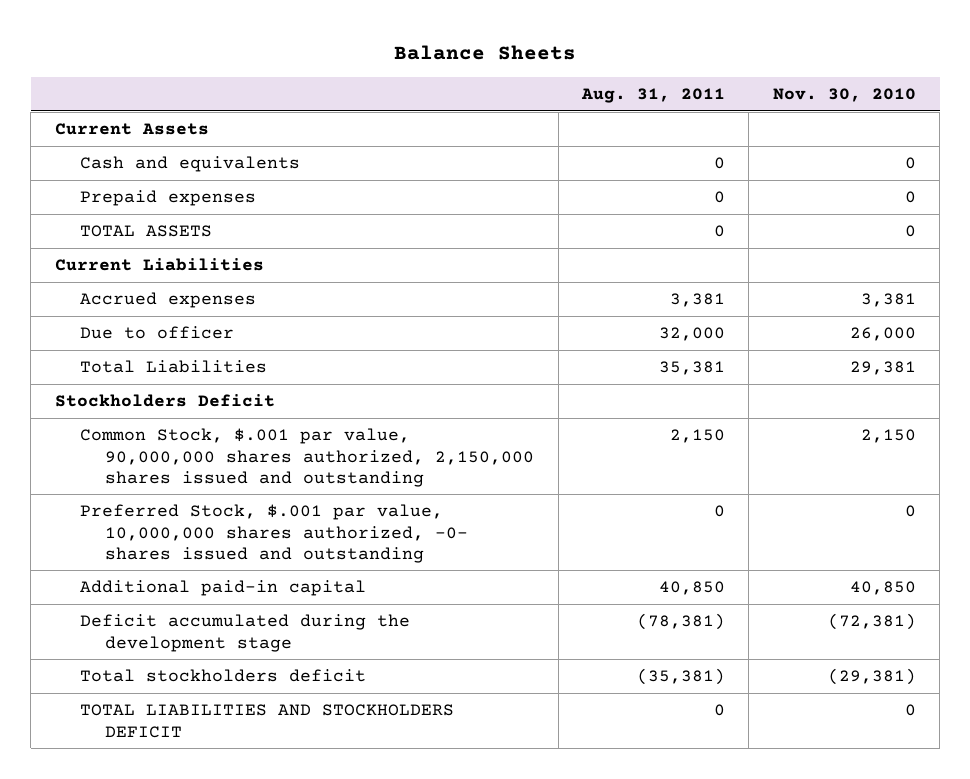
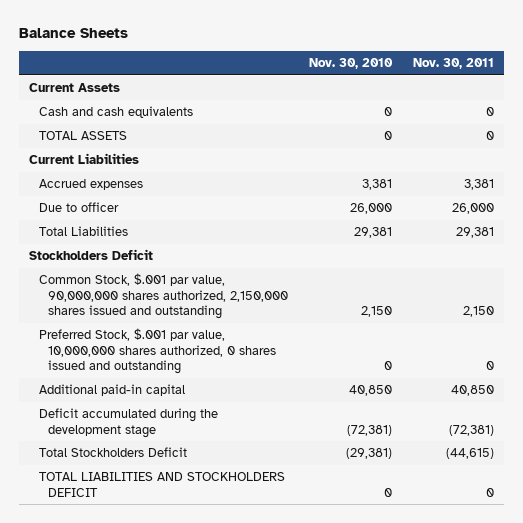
- | Aug. 31, 2011 | Nov. 30, 2010
+ | Nov. 30, 2010 | Nov. 30, 2011
- Cash and equivalents | 0 | 0
- Prepaid expenses | 0 | 0
+ Cash and cash equivalents | 0 | 0
- Preferred Stock, $.001 par value, 10,000,000 shares authorized, -0- shares issued and outstanding | 0 | 0
+ Preferred Stock, $.001 par value, 10,000,000 shares authorized, 0 shares issued and outstanding | 0 | 0
- Total stockholders deficit | (35,381) | (29,381)
+ Total Stockholders Deficit | (29,381) | (44,615)

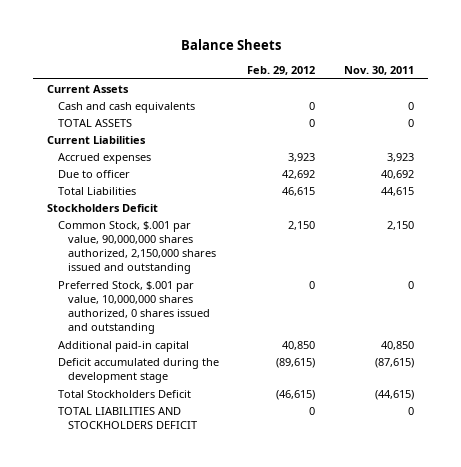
- | Nov. 30, 2010 | Nov. 30, 2011
+ | Feb. 29, 2012 | Nov. 30, 2011
- Accrued expenses | 3,381 | 3,381
- Due to officer | 26,000 | 26,000
- Total Liabilities | 29,381 | 29,381
+ Accrued expenses | 3,923 | 3,923
+ Due to officer | 42,692 | 40,692
+ Total Liabilities | 46,615 | 44,615
- Deficit accumulated during the development stage | (72,381) | (72,381)
+ Deficit accumulated during the development stage | (89,615) | (87,615)

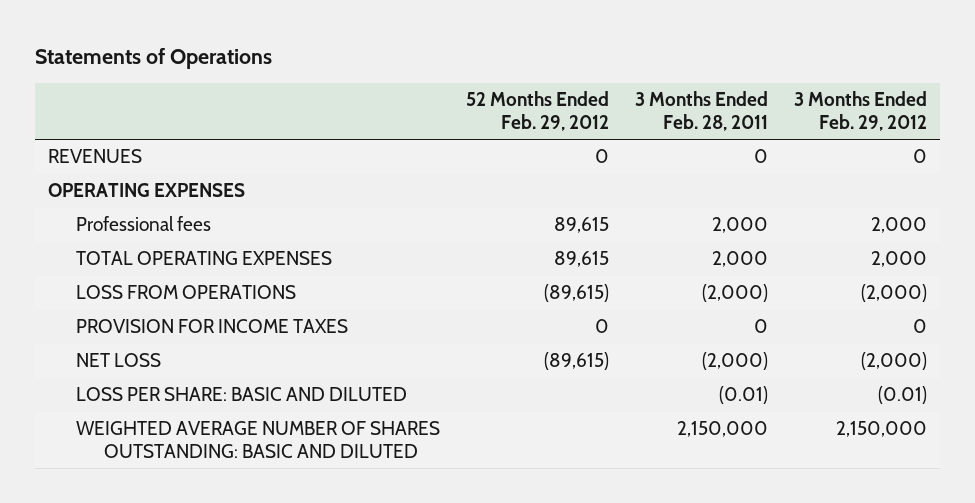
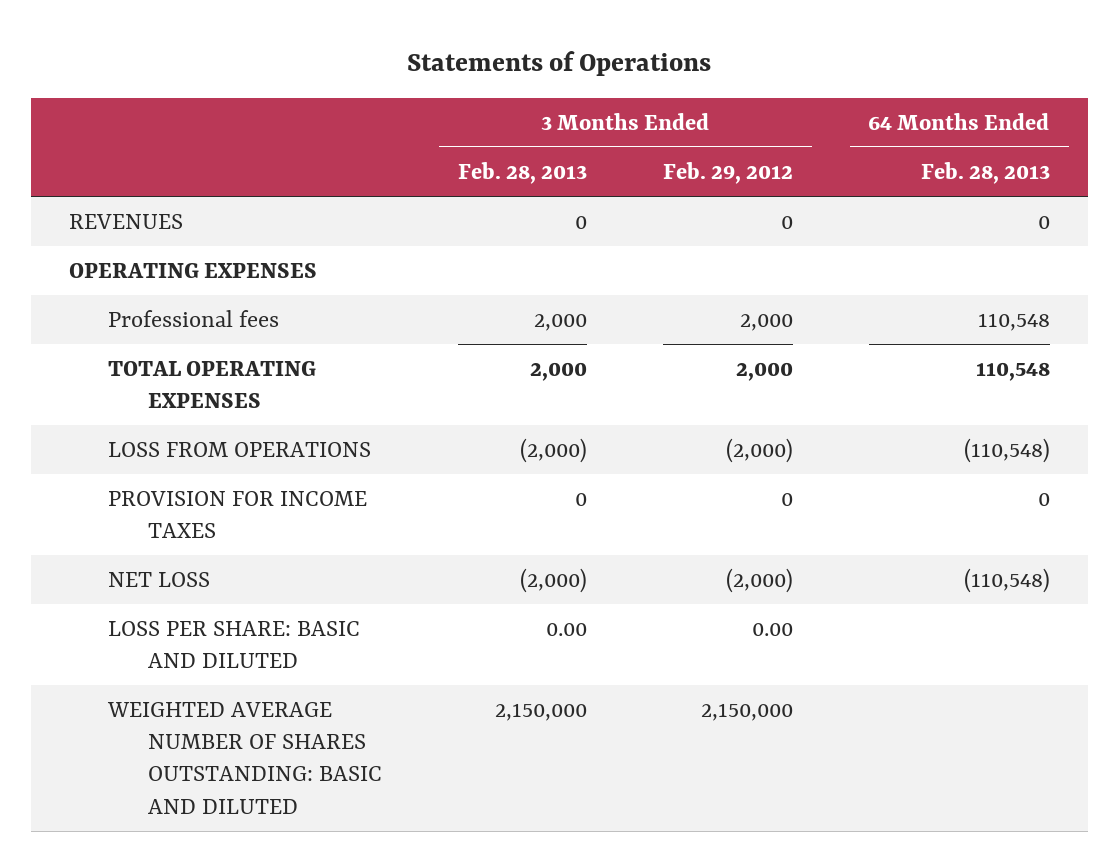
- | 52 Months Ended Feb. 29, 2012 | 3 Months Ended Feb. 28, 2011 | 3 Months Ended Feb. 29, 2012
+ | 3 Months Ended Feb. 28, 2013 | 3 Months Ended Feb. 29, 2012 | 64 Months Ended Feb. 28, 2013
- LOSS PER SHARE: BASIC AND DILUTED | | (0.01) | (0.01)
+ LOSS PER SHARE: BASIC AND DILUTED | 0.00 | 0.00 |

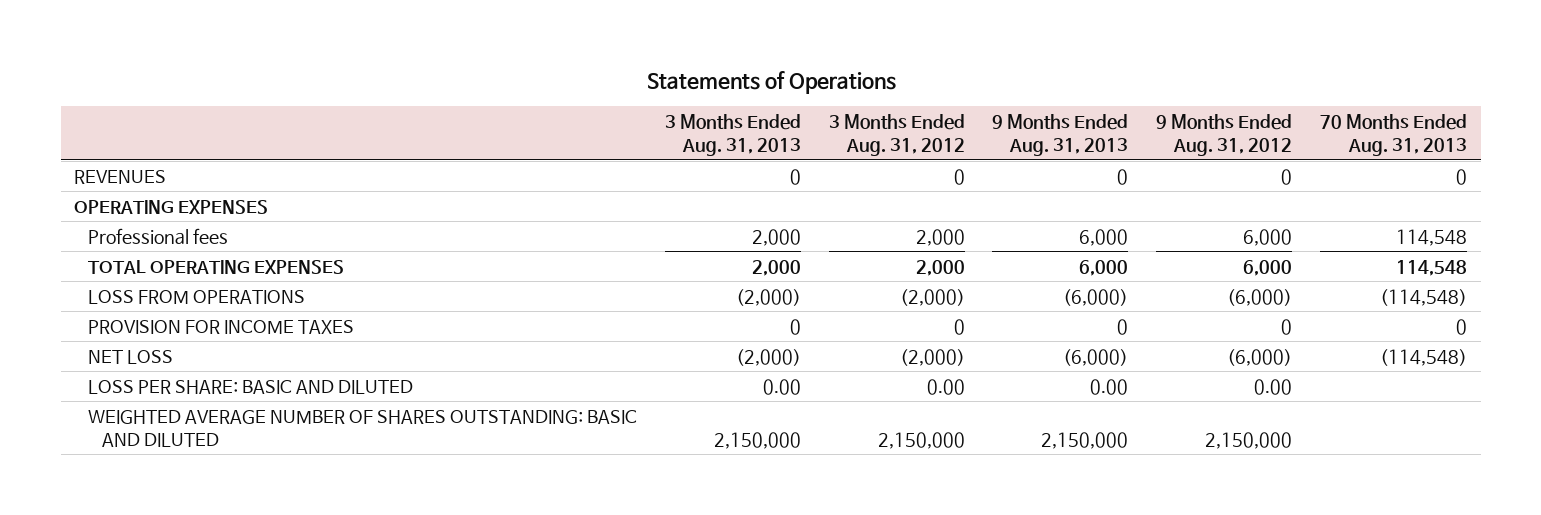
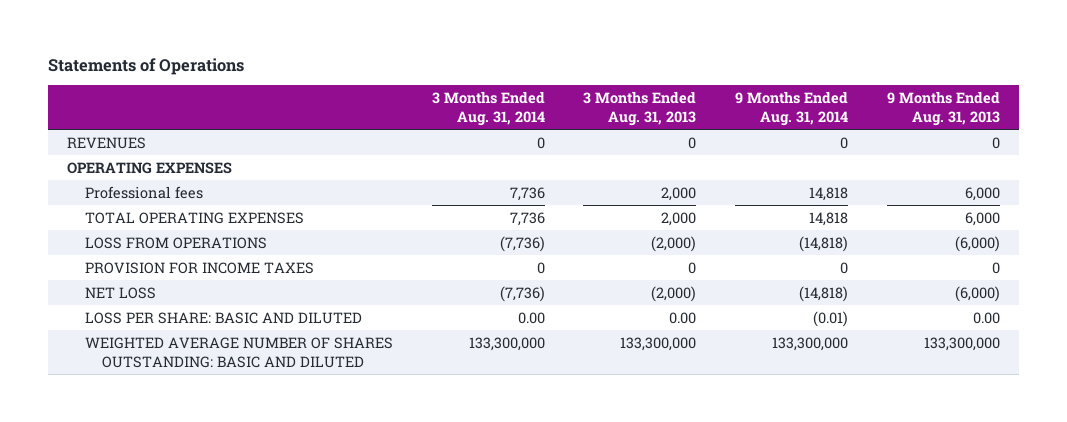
- | 3 Months Ended Aug. 31, 2013 | 3 Months Ended Aug. 31, 2012 | 9 Months Ended Aug. 31, 2013 | 9 Months Ended Aug. 31, 2012 | 70 Months Ended Aug. 31, 2013
+ | 3 Months Ended Aug. 31, 2014 | 3 Months Ended Aug. 31, 2013 | 9 Months Ended Aug. 31, 2014 | 9 Months Ended Aug. 31, 2013
- WEIGHTED AVERAGE NUMBER OF SHARES OUTSTANDING: BASIC AND DILUTED | 2,150,000 | 2,150,000 | 2,150,000 | 2,150,000 |
+ WEIGHTED AVERAGE NUMBER OF SHARES OUTSTANDING: BASIC AND DILUTED | 133,300,000 | 133,300,000 | 133,300,000 | 133,300,000

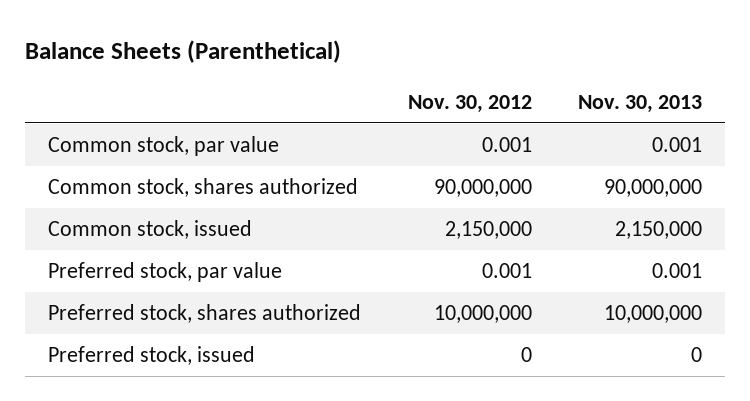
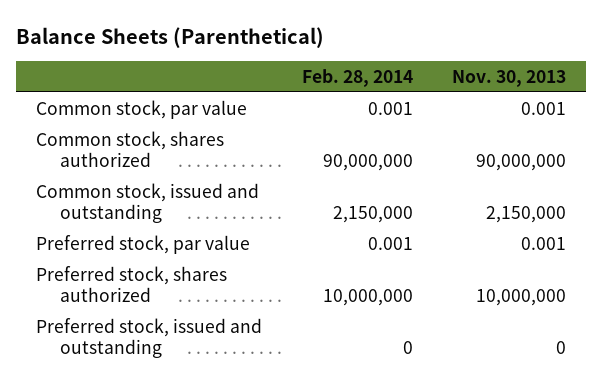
- | Nov. 30, 2012 | Nov. 30, 2013
+ | Feb. 28, 2014 | Nov. 30, 2013
- Common stock, issued | 2,150,000 | 2,150,000
+ Common stock, issued and outstanding | 2,150,000 | 2,150,000
- Preferred stock, issued | 0 | 0
+ Preferred stock, issued and outstanding | 0 | 0

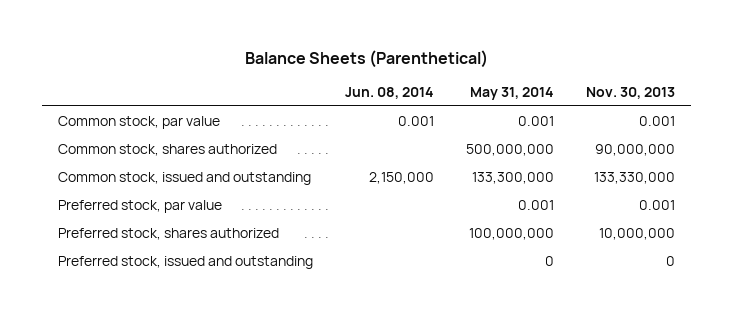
- | Feb. 28, 2014 | Nov. 30, 2013
+ | Jun. 08, 2014 | May 31, 2014 | Nov. 30, 2013
- Common stock, issued and outstanding | 2,150,000 | 2,150,000
+ Common stock, issued and outstanding | 2,150,000 | 133,300,000 | 133,330,000

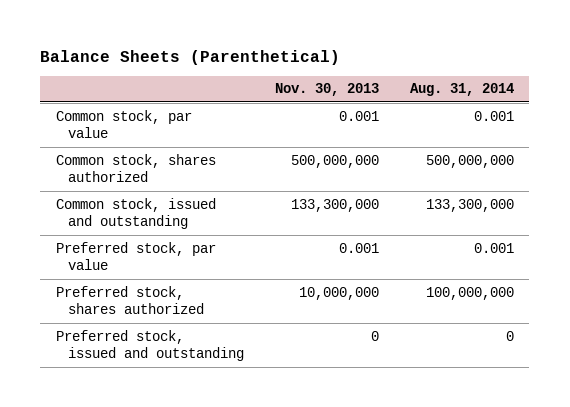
- | Jun. 08, 2014 | May 31, 2014 | Nov. 30, 2013
+ | Nov. 30, 2013 | Aug. 31, 2014
- Common stock, shares authorized | | 500,000,000 | 90,000,000
- Common stock, issued and outstanding | 2,150,000 | 133,300,000 | 133,330,000
+ Common stock, shares authorized | 500,000,000 | 500,000,000
+ Common stock, issued and outstanding | 133,300,000 | 133,300,000

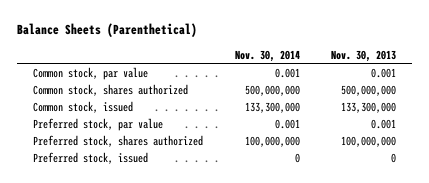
- | Nov. 30, 2013 | Aug. 31, 2014
+ | Nov. 30, 2014 | Nov. 30, 2013
- Common stock, issued and outstanding | 133,300,000 | 133,300,000
+ Common stock, issued | 133,300,000 | 133,300,000
- Preferred stock, shares authorized | 10,000,000 | 100,000,000
- Preferred stock, issued and outstanding | 0 | 0
+ Preferred stock, shares authorized | 100,000,000 | 100,000,000
+ Preferred stock, issued | 0 | 0

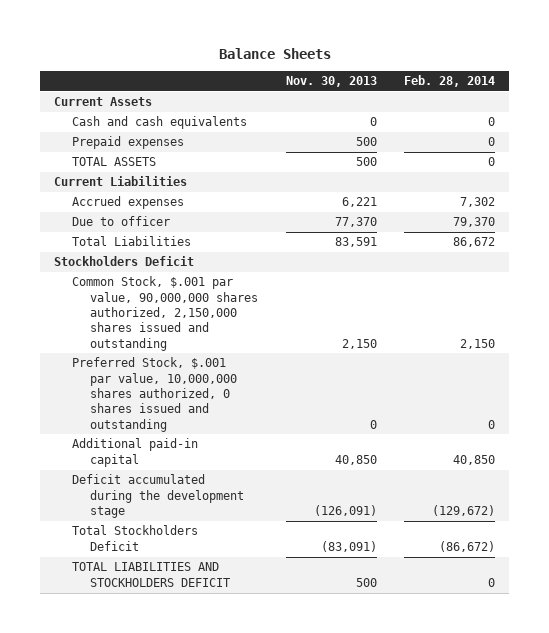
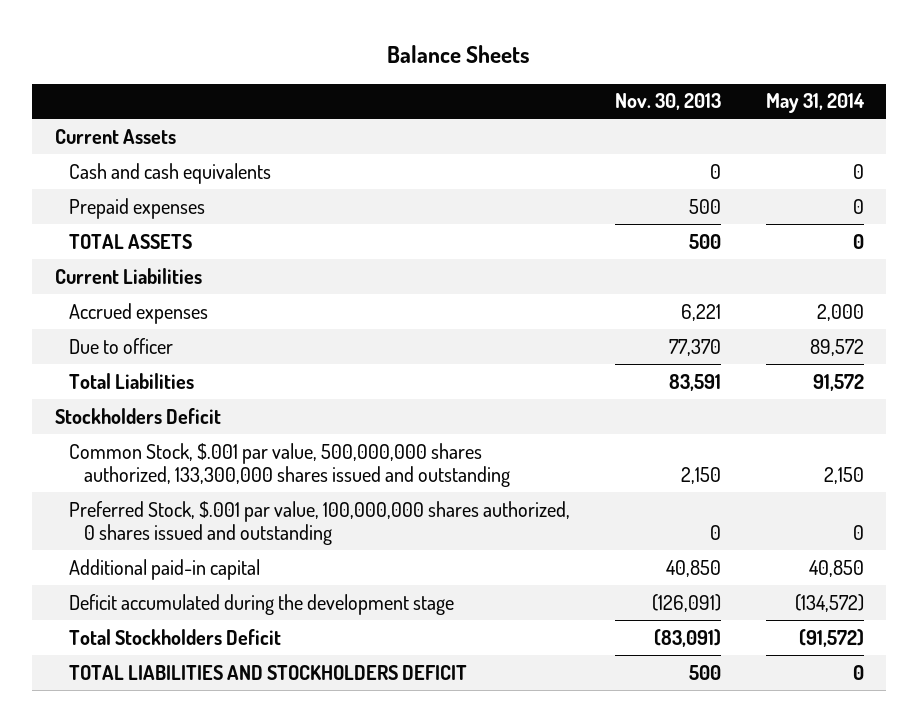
- | Nov. 30, 2013 | Feb. 28, 2014
+ | Nov. 30, 2013 | May 31, 2014
- Common Stock, $.001 par value, 90,000,000 shares authorized, 2,150,000 shares issued and outstanding | 2,150 | 2,150
- Preferred Stock, $.001 par value, 10,000,000 shares authorized, 0 shares issued and outstanding | 0 | 0
+ Common Stock, $.001 par value, 500,000,000 shares authorized, 133,300,000 shares issued and outstanding | 2,150 | 2,150
+ Preferred Stock, $.001 par value, 100,000,000 shares authorized, 0 shares issued and outstanding | 0 | 0

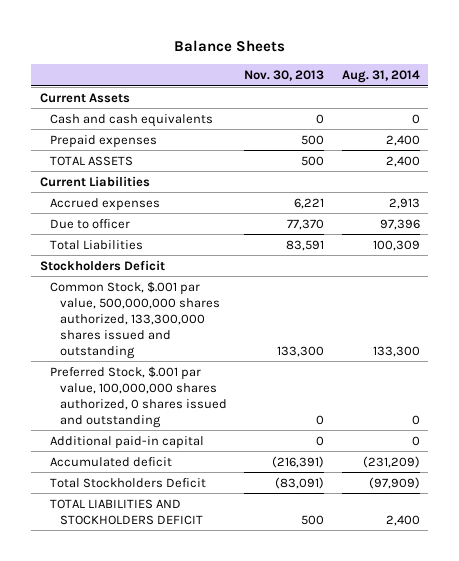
- | Nov. 30, 2013 | May 31, 2014
+ | Nov. 30, 2013 | Aug. 31, 2014
- Common Stock, $.001 par value, 500,000,000 shares authorized, 133,300,000 shares issued and outstanding | 2,150 | 2,150
+ Common Stock, $.001 par value, 500,000,000 shares authorized, 133,300,000 shares issued and outstanding | 133,300 | 133,300
- Additional paid-in capital | 40,850 | 40,850
- Deficit accumulated during the development stage | (126,091) | (134,572)
+ Additional paid-in capital | 0 | 0
+ Accumulated deficit | (216,391) | (231,209)

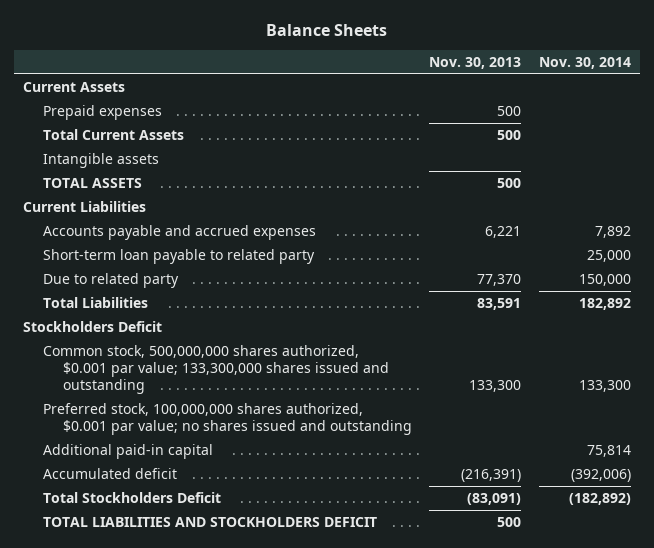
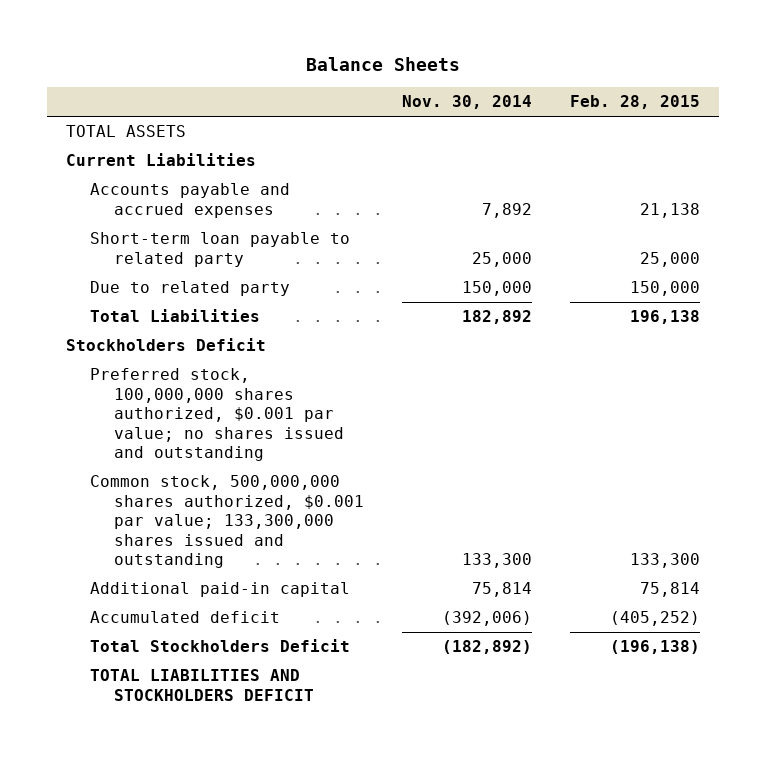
- | Nov. 30, 2013 | Nov. 30, 2014
+ | Nov. 30, 2014 | Feb. 28, 2015
- Current Assets
- Prepaid expenses | 500 |
- Total Current Assets | 500 |
- Intangible assets
moved down: Common stock, 500,000,000 shares authorized, $0.001 par value; 133,300,000 shares issued and outstanding | 133,300 | 133,300

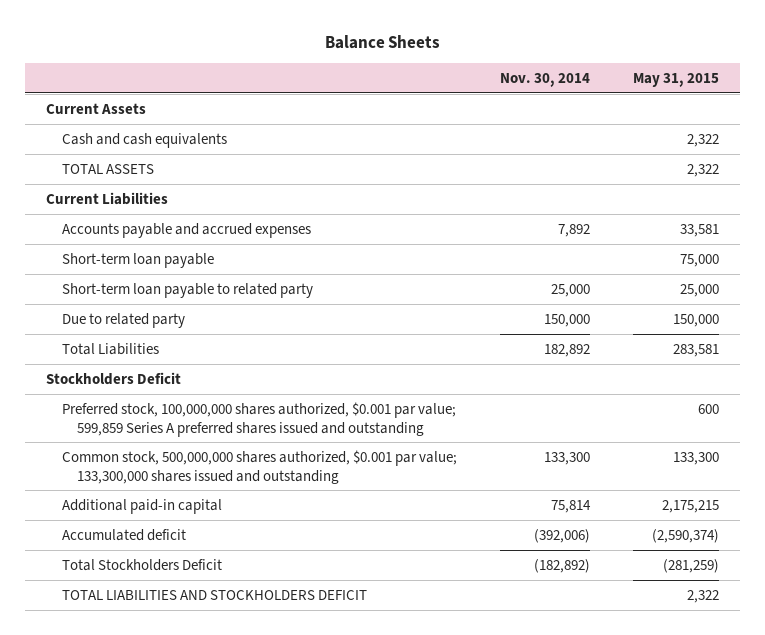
- | Nov. 30, 2014 | Feb. 28, 2015
+ | Nov. 30, 2014 | May 31, 2015
+ Current Assets
+ Cash and cash equivalents | | 2,322
+ Short-term loan payable | | 75,000
- Preferred stock, 100,000,000 shares authorized, $0.001 par value; no shares issued and outstanding
+ Preferred stock, 100,000,000 shares authorized, $0.001 par value; 599,859 Series A preferred shares issued and outstanding | | 600

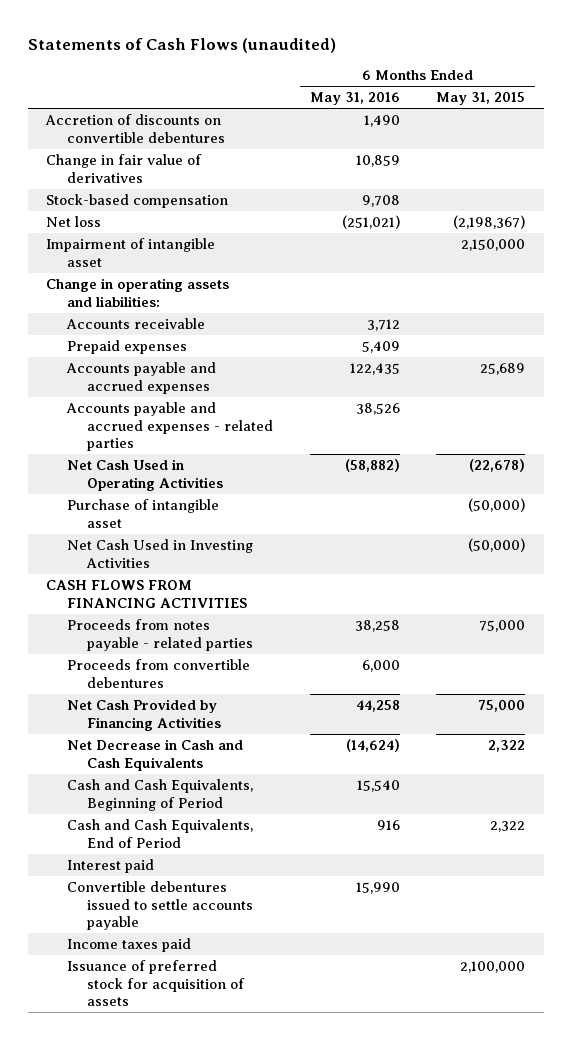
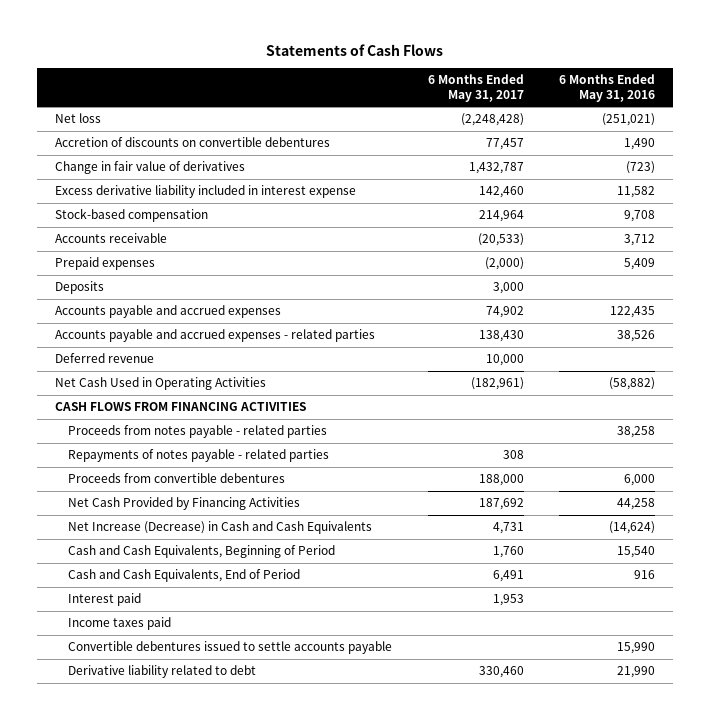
- Statements of Cash Flows (unaudited)
+ Statements of Cash Flows
- | 6 Months Ended May 31, 2016 | 6 Months Ended May 31, 2015
+ | 6 Months Ended May 31, 2017 | 6 Months Ended May 31, 2016
moved up: Net loss | (2,248,428) | (251,021)
- Change in fair value of derivatives | 10,859 |
+ Change in fair value of derivatives | 1,432,787 | (723)
+ Excess derivative liability included in interest expense | 142,460 | 11,582
- Impairment of intangible asset | | 2,150,000
- Change in operating assets and liabilities:
+ Deposits | 3,000 |
+ Deferred revenue | 10,000 |
- Purchase of intangible asset | | (50,000)
- Net Cash Used in Investing Activities | | (50,000)
+ Repayments of notes payable - related parties | 308 |
- Net Decrease in Cash and Cash Equivalents | (14,624) | 2,322
+ Net Increase (Decrease) in Cash and Cash Equivalents | 4,731 | (14,624)
- Issuance of preferred stock for acquisition of assets | | 2,100,000
moved down: Convertible debentures issued to settle accounts payable | | 15,990
+ Derivative liability related to debt | 330,460 | 21,990

